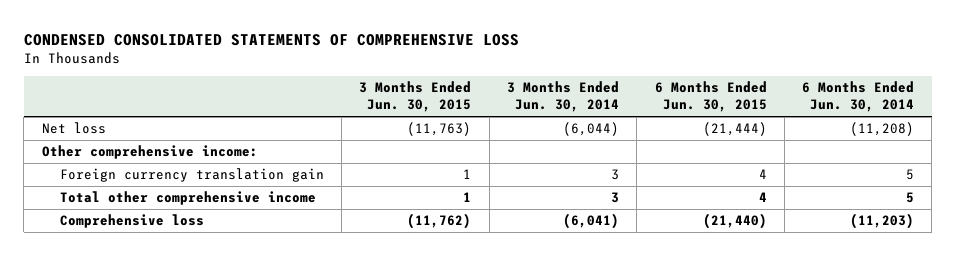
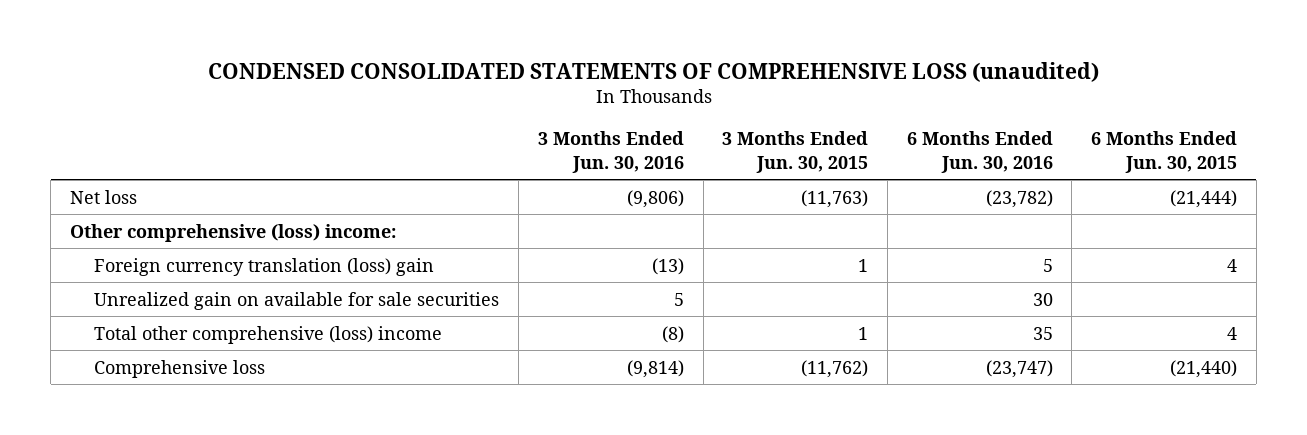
- CONDENSED CONSOLIDATED STATEMENTS OF COMPREHENSIVE LOSS
+ CONDENSED CONSOLIDATED STATEMENTS OF COMPREHENSIVE LOSS (unaudited)
- | 3 Months Ended Jun. 30, 2015 | 3 Months Ended Jun. 30, 2014 | 6 Months Ended Jun. 30, 2015 | 6 Months Ended Jun. 30, 2014
+ | 3 Months Ended Jun. 30, 2016 | 3 Months Ended Jun. 30, 2015 | 6 Months Ended Jun. 30, 2016 | 6 Months Ended Jun. 30, 2015
- Other comprehensive income:
- Foreign currency translation gain | 1 | 3 | 4 | 5
- Total other comprehensive income | 1 | 3 | 4 | 5
+ Other comprehensive (loss) income:
+ Foreign currency translation (loss) gain | (13) | 1 | 5 | 4
+ Unrealized gain on available for sale securities | 5 | | 30 |
+ Total other comprehensive (loss) income | (8) | 1 | 35 | 4

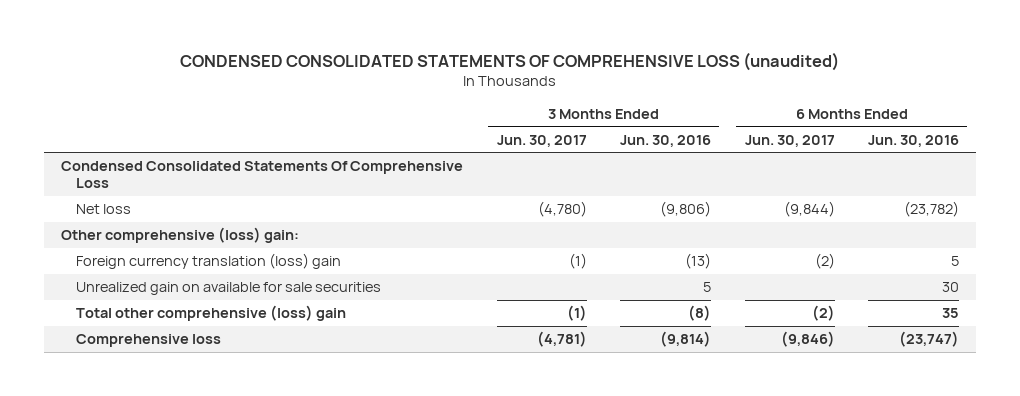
- | 3 Months Ended Jun. 30, 2016 | 3 Months Ended Jun. 30, 2015 | 6 Months Ended Jun. 30, 2016 | 6 Months Ended Jun. 30, 2015
+ | 3 Months Ended Jun. 30, 2017 | 3 Months Ended Jun. 30, 2016 | 6 Months Ended Jun. 30, 2017 | 6 Months Ended Jun. 30, 2016
+ Condensed Consolidated Statements Of Comprehensive Loss
- Other comprehensive (loss) income:
+ Other comprehensive (loss) gain:
- Total other comprehensive (loss) income | (8) | 1 | 35 | 4
+ Total other comprehensive (loss) gain | (1) | (8) | (2) | 35

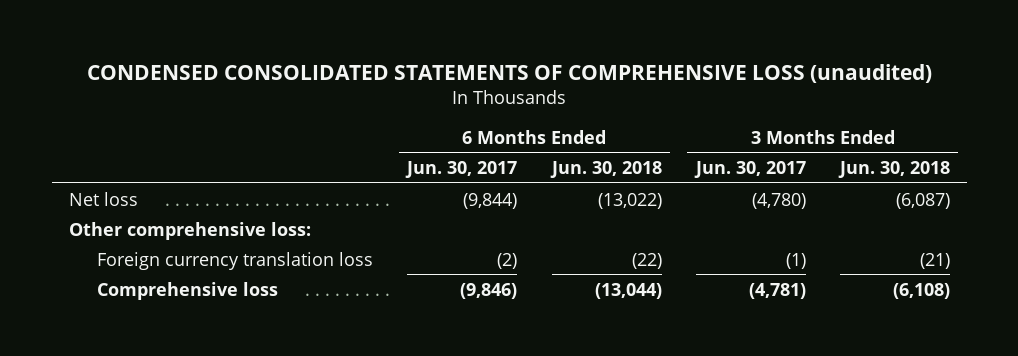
- | 3 Months Ended Jun. 30, 2017 | 3 Months Ended Jun. 30, 2016 | 6 Months Ended Jun. 30, 2017 | 6 Months Ended Jun. 30, 2016
+ | 6 Months Ended Jun. 30, 2017 | 6 Months Ended Jun. 30, 2018 | 3 Months Ended Jun. 30, 2017 | 3 Months Ended Jun. 30, 2018
- Condensed Consolidated Statements Of Comprehensive Loss
- Other comprehensive (loss) gain:
- Foreign currency translation (loss) gain | (1) | (13) | (2) | 5
- Unrealized gain on available for sale securities | | 5 | | 30
- Total other comprehensive (loss) gain | (1) | (8) | (2) | 35
+ Other comprehensive loss:
+ Foreign currency translation loss | (2) | (22) | (1) | (21)

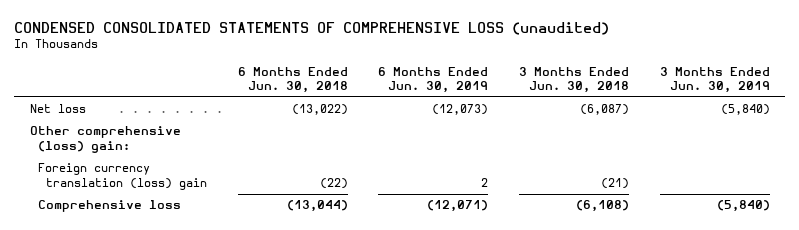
- | 6 Months Ended Jun. 30, 2017 | 6 Months Ended Jun. 30, 2018 | 3 Months Ended Jun. 30, 2017 | 3 Months Ended Jun. 30, 2018
+ | 6 Months Ended Jun. 30, 2018 | 6 Months Ended Jun. 30, 2019 | 3 Months Ended Jun. 30, 2018 | 3 Months Ended Jun. 30, 2019
- Other comprehensive loss:
- Foreign currency translation loss | (2) | (22) | (1) | (21)
+ Other comprehensive (loss) gain:
+ Foreign currency translation (loss) gain | (22) | 2 | (21) |

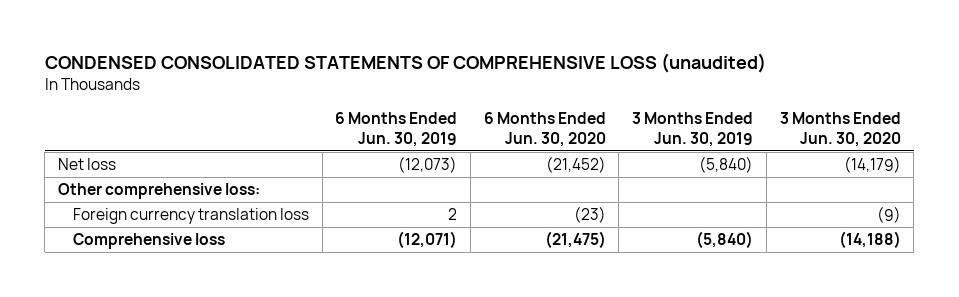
- | 6 Months Ended Jun. 30, 2018 | 6 Months Ended Jun. 30, 2019 | 3 Months Ended Jun. 30, 2018 | 3 Months Ended Jun. 30, 2019
+ | 6 Months Ended Jun. 30, 2019 | 6 Months Ended Jun. 30, 2020 | 3 Months Ended Jun. 30, 2019 | 3 Months Ended Jun. 30, 2020
- Other comprehensive (loss) gain:
- Foreign currency translation (loss) gain | (22) | 2 | (21) |
+ Other comprehensive loss:
+ Foreign currency translation loss | 2 | (23) | | (9)

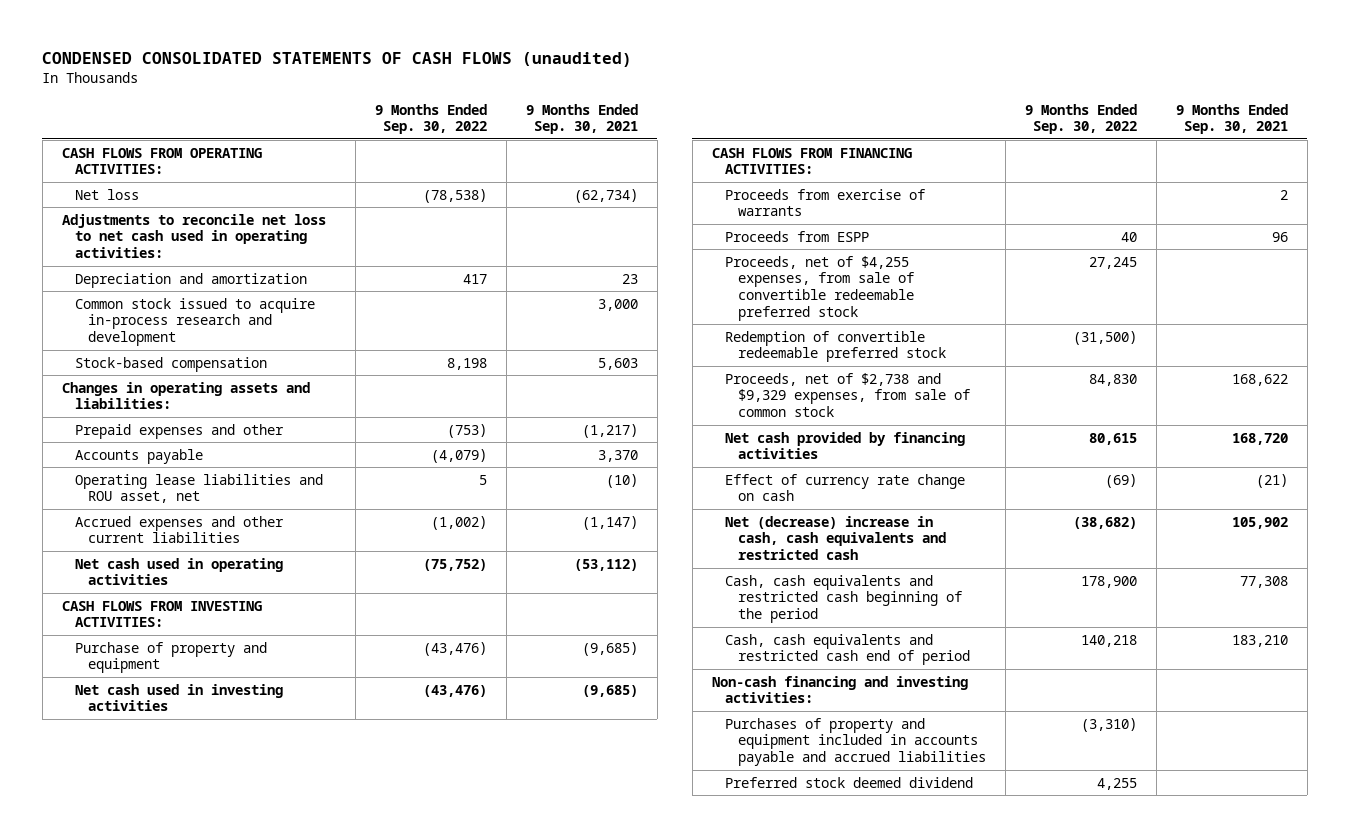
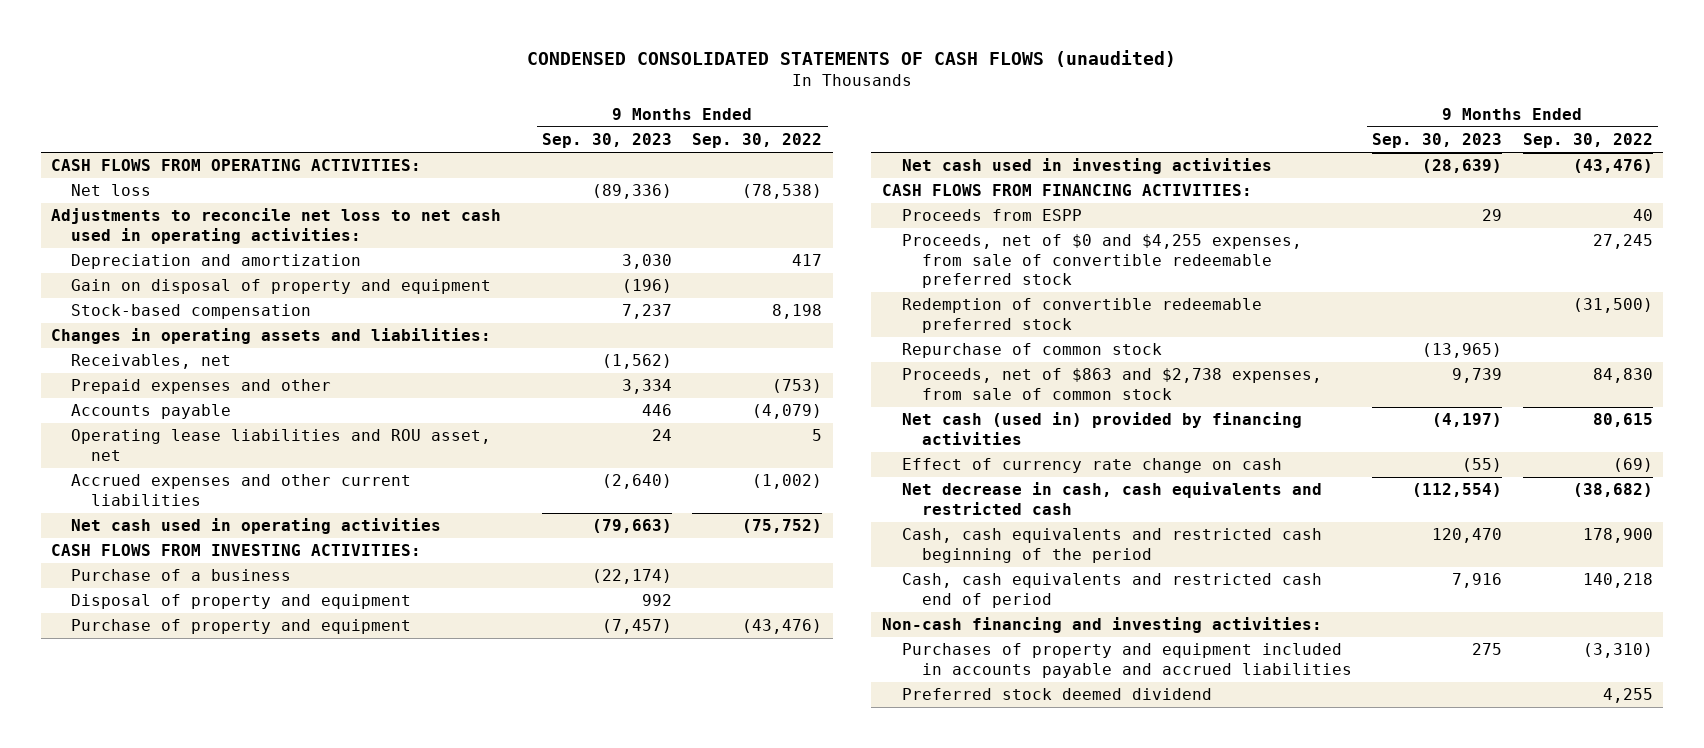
- | 9 Months Ended Sep. 30, 2022 | 9 Months Ended Sep. 30, 2021
+ | 9 Months Ended Sep. 30, 2023 | 9 Months Ended Sep. 30, 2022
- Common stock issued to acquire in-process research and development | | 3,000
+ Gain on disposal of property and equipment | (196) |
+ Receivables, net | (1,562) |
+ Purchase of a business | (22,174) |
+ Disposal of property and equipment | 992 |
- Proceeds from exercise of warrants | | 2
- Proceeds, net of $4,255 expenses, from sale of convertible redeemable preferred stock | 27,245 |
+ Proceeds, net of $0 and $4,255 expenses, from sale of convertible redeemable preferred stock | | 27,245
- Proceeds, net of $2,738 and $9,329 expenses, from sale of common stock | 84,830 | 168,622
- Net cash provided by financing activities | 80,615 | 168,720
+ Repurchase of common stock | (13,965) |
+ Proceeds, net of $863 and $2,738 expenses, from sale of common stock | 9,739 | 84,830
+ Net cash (used in) provided by financing activities | (4,197) | 80,615
- Net (decrease) increase in cash, cash equivalents and restricted cash | (38,682) | 105,902
+ Net decrease in cash, cash equivalents and restricted cash | (112,554) | (38,682)

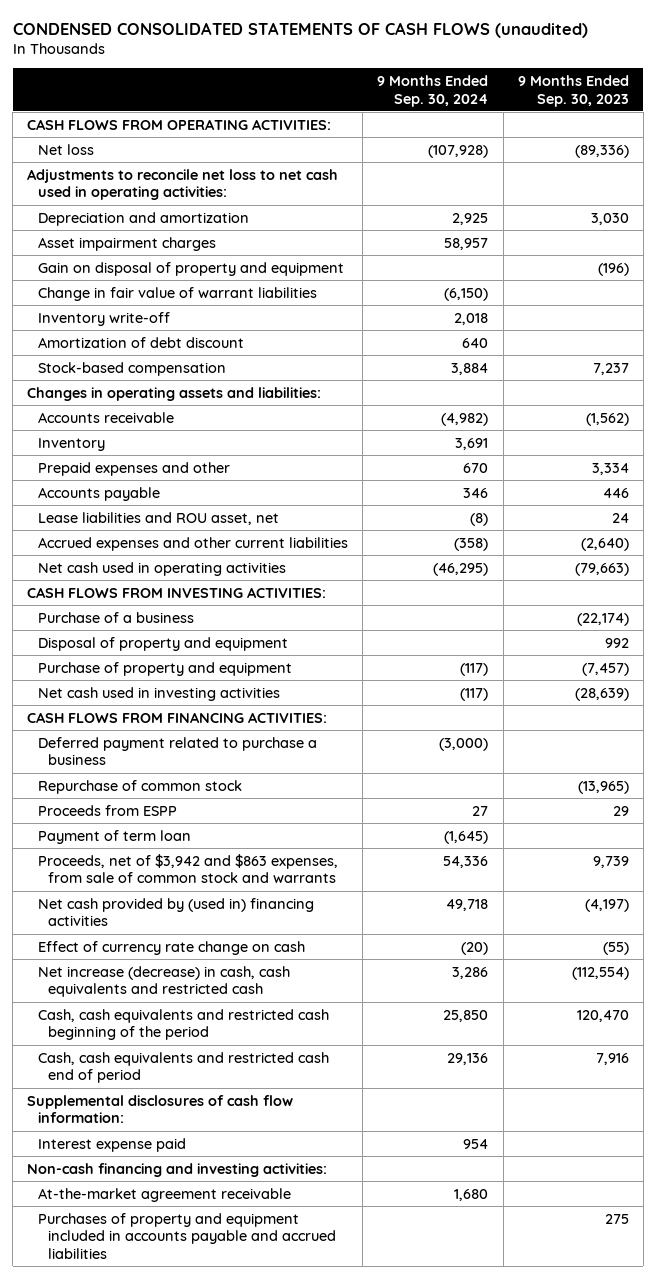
- | 9 Months Ended Sep. 30, 2023 | 9 Months Ended Sep. 30, 2022
+ | 9 Months Ended Sep. 30, 2024 | 9 Months Ended Sep. 30, 2023
+ Asset impairment charges | 58,957 |
+ Change in fair value of warrant liabilities | (6,150) |
+ Inventory write-off | 2,018 |
+ Amortization of debt discount | 640 |
- Receivables, net | (1,562) |
+ Accounts receivable | (4,982) | (1,562)
+ Inventory | 3,691 |
- Operating lease liabilities and ROU asset, net | 24 | 5
+ Lease liabilities and ROU asset, net | (8) | 24
- Proceeds, net of $0 and $4,255 expenses, from sale of convertible redeemable preferred stock | | 27,245
- Redemption of convertible redeemable preferred stock | | (31,500)
+ Deferred payment related to purchase a business | (3,000) |
- Proceeds, net of $863 and $2,738 expenses, from sale of common stock | 9,739 | 84,830
- Net cash (used in) provided by financing activities | (4,197) | 80,615
moved down: Proceeds from ESPP | 27 | 29
+ Payment of term loan | (1,645) |
+ Proceeds, net of $3,942 and $863 expenses, from sale of common stock and warrants | 54,336 | 9,739
+ Net cash provided by (used in) financing activities | 49,718 | (4,197)
- Net decrease in cash, cash equivalents and restricted cash | (112,554) | (38,682)
+ Net increase (decrease) in cash, cash equivalents and restricted cash | 3,286 | (112,554)
+ Supplemental disclosures of cash flow information:
+ Interest expense paid | 954 |
+ At-the-market agreement receivable | 1,680 |
- Preferred stock deemed dividend | | 4,255

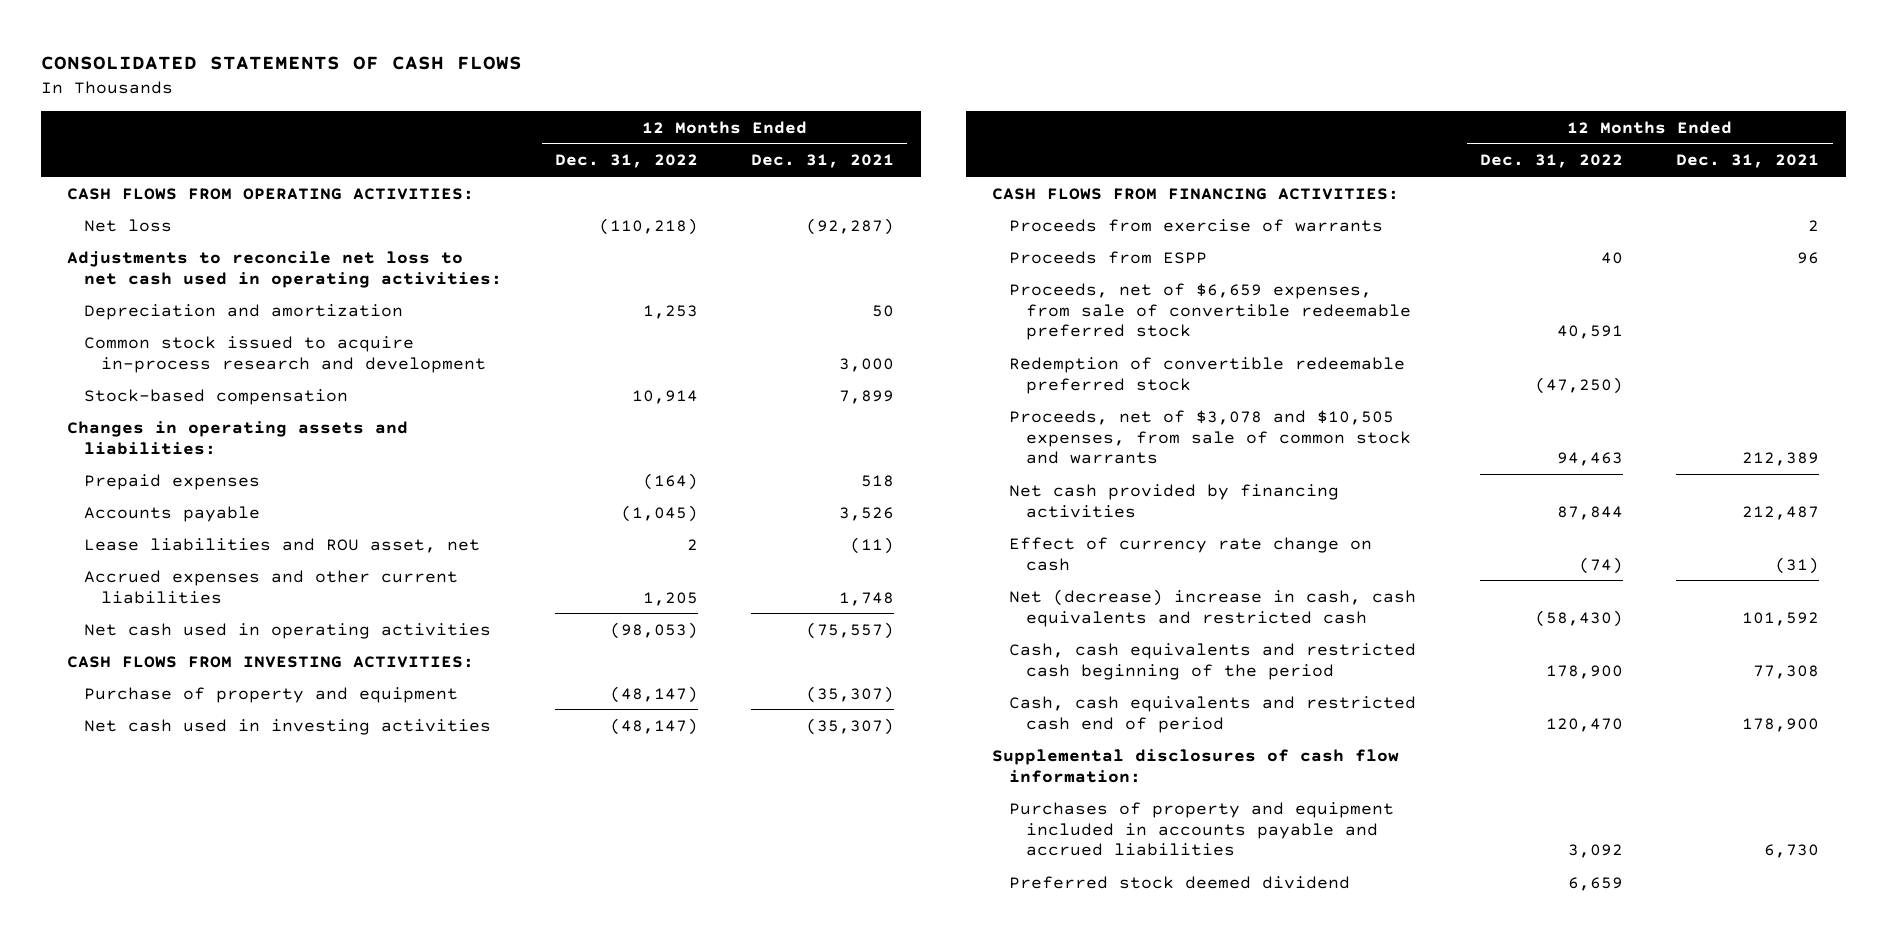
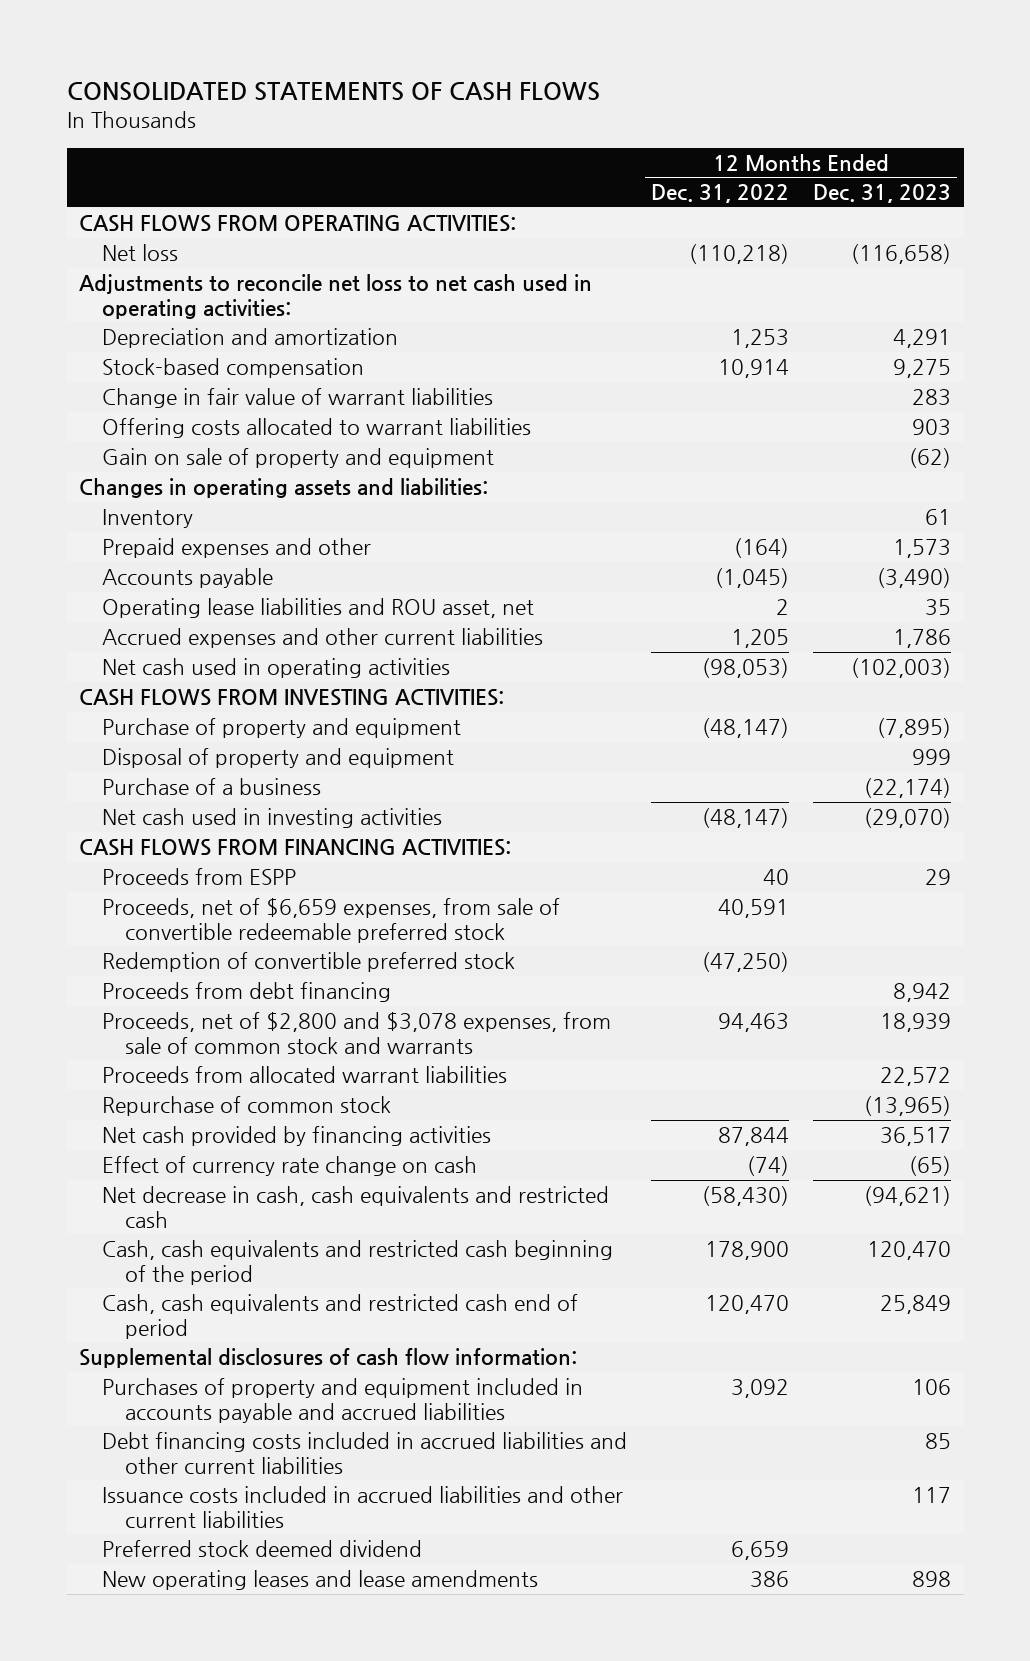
- | 12 Months Ended Dec. 31, 2022 | 12 Months Ended Dec. 31, 2021
+ | 12 Months Ended Dec. 31, 2022 | 12 Months Ended Dec. 31, 2023
- Common stock issued to acquire in-process research and development | | 3,000
+ Change in fair value of warrant liabilities | | 283
+ Offering costs allocated to warrant liabilities | | 903
+ Gain on sale of property and equipment | | (62)
- Prepaid expenses | (164) | 518
+ Inventory | | 61
+ Prepaid expenses and other | (164) | 1,573
- Lease liabilities and ROU asset, net | 2 | (11)
+ Operating lease liabilities and ROU asset, net | 2 | 35
+ Disposal of property and equipment | | 999
+ Purchase of a business | | (22,174)
- Proceeds from exercise of warrants | | 2
- Redemption of convertible redeemable preferred stock | (47,250) |
- Proceeds, net of $3,078 and $10,505 expenses, from sale of common stock and warrants | 94,463 | 212,389
+ Redemption of convertible preferred stock | (47,250) |
+ Proceeds from debt financing | | 8,942
+ Proceeds, net of $2,800 and $3,078 expenses, from sale of common stock and warrants | 94,463 | 18,939
+ Proceeds from allocated warrant liabilities | | 22,572
+ Repurchase of common stock | | (13,965)
- Net (decrease) increase in cash, cash equivalents and restricted cash | (58,430) | 101,592
+ Net decrease in cash, cash equivalents and restricted cash | (58,430) | (94,621)
+ Debt financing costs included in accrued liabilities and other current liabilities | | 85
+ Issuance costs included in accrued liabilities and other current liabilities | | 117
+ New operating leases and lease amendments | 386 | 898

